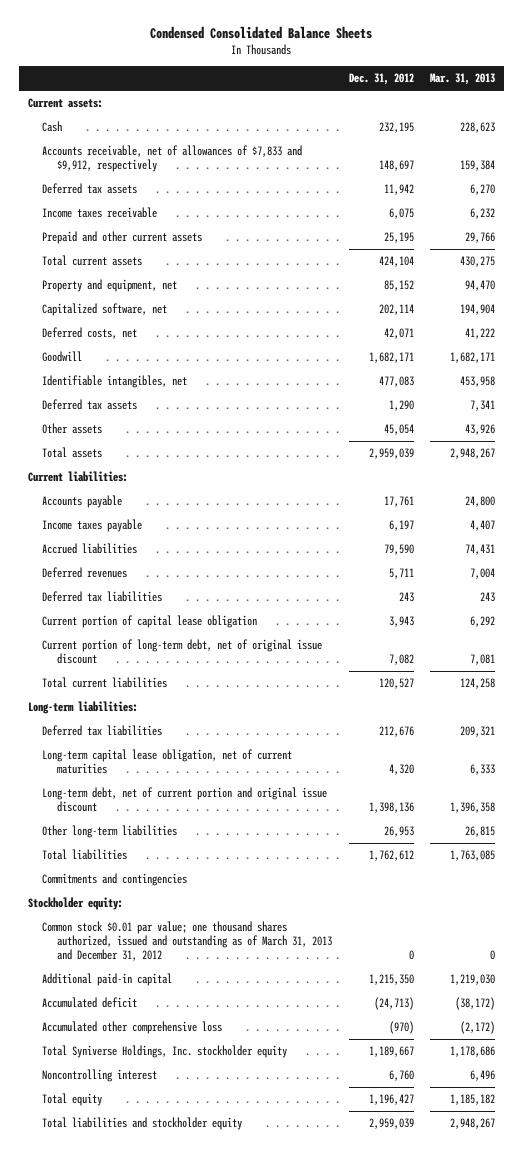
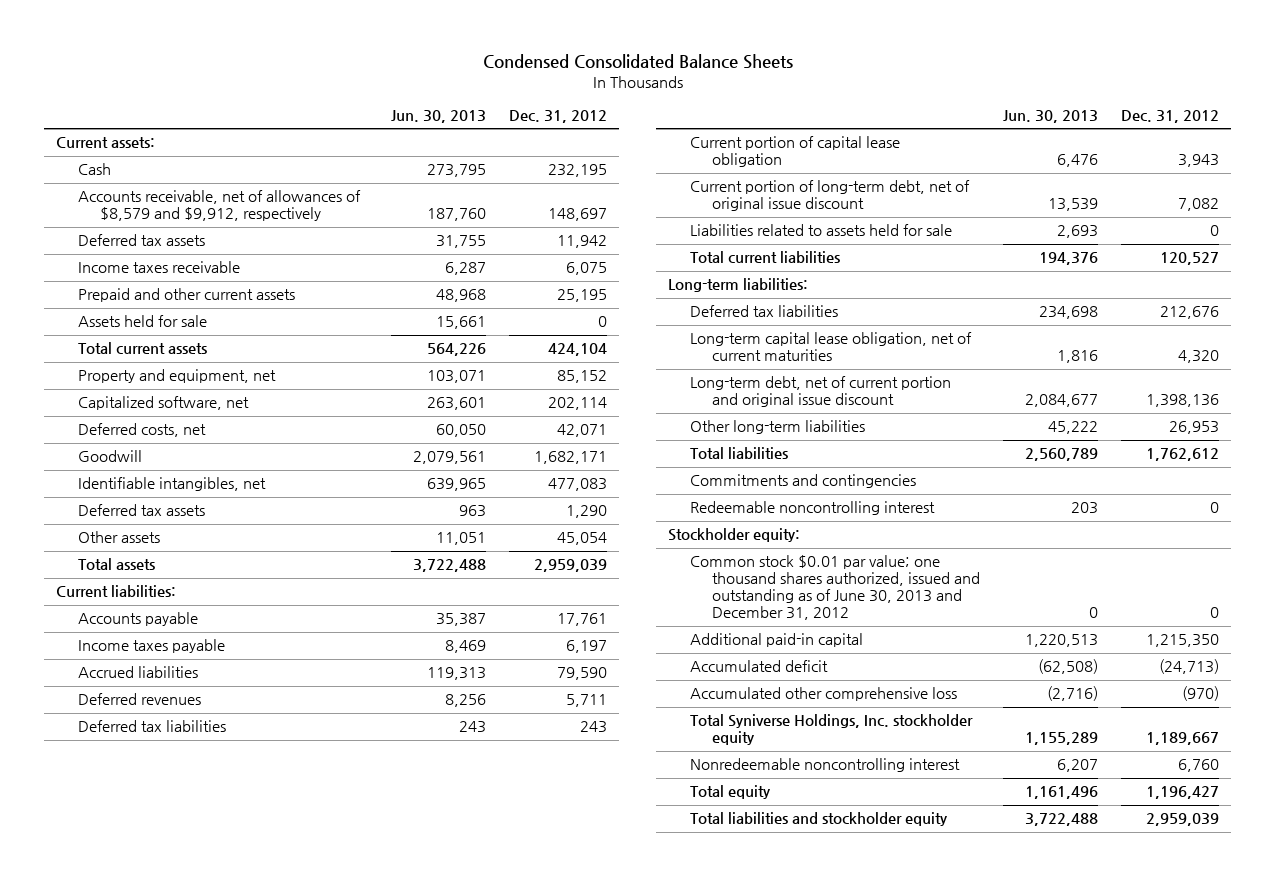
- | Dec. 31, 2012 | Mar. 31, 2013
+ | Jun. 30, 2013 | Dec. 31, 2012
- Accounts receivable, net of allowances of $7,833 and $9,912, respectively | 148,697 | 159,384
+ Accounts receivable, net of allowances of $8,579 and $9,912, respectively | 187,760 | 148,697
+ Assets held for sale | 15,661 | 0
+ Liabilities related to assets held for sale | 2,693 | 0
+ Redeemable noncontrolling interest | 203 | 0
- Common stock $0.01 par value; one thousand shares authorized, issued and outstanding as of March 31, 2013 and December 31, 2012 | 0 | 0
+ Common stock $0.01 par value; one thousand shares authorized, issued and outstanding as of June 30, 2013 and December 31, 2012 | 0 | 0
- Noncontrolling interest | 6,760 | 6,496
+ Nonredeemable noncontrolling interest | 6,207 | 6,760

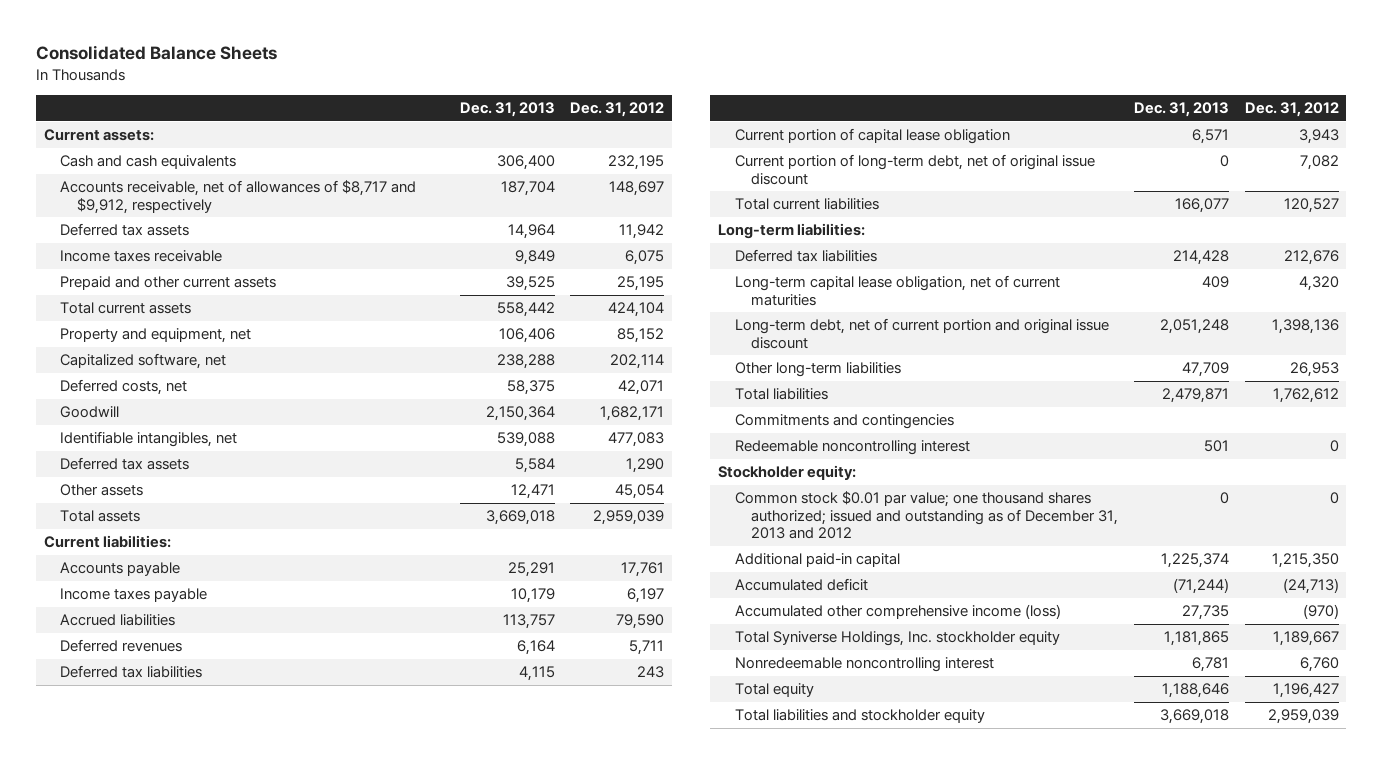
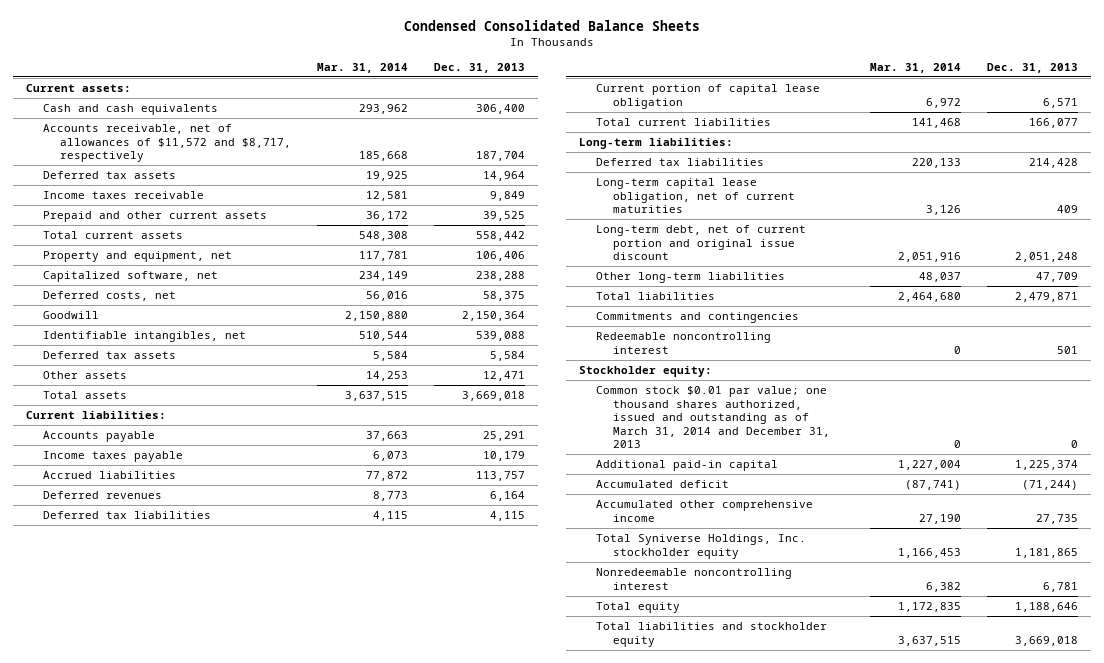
- Consolidated Balance Sheets
+ Condensed Consolidated Balance Sheets
- | Dec. 31, 2013 | Dec. 31, 2012
+ | Mar. 31, 2014 | Dec. 31, 2013
- Accounts receivable, net of allowances of $8,717 and $9,912, respectively | 187,704 | 148,697
+ Accounts receivable, net of allowances of $11,572 and $8,717, respectively | 185,668 | 187,704
- Current portion of long-term debt, net of original issue discount | 0 | 7,082
- Common stock $0.01 par value; one thousand shares authorized; issued and outstanding as of December 31, 2013 and 2012 | 0 | 0
+ Common stock $0.01 par value; one thousand shares authorized, issued and outstanding as of March 31, 2014 and December 31, 2013 | 0 | 0
- Accumulated other comprehensive income (loss) | 27,735 | (970)
+ Accumulated other comprehensive income | 27,190 | 27,735

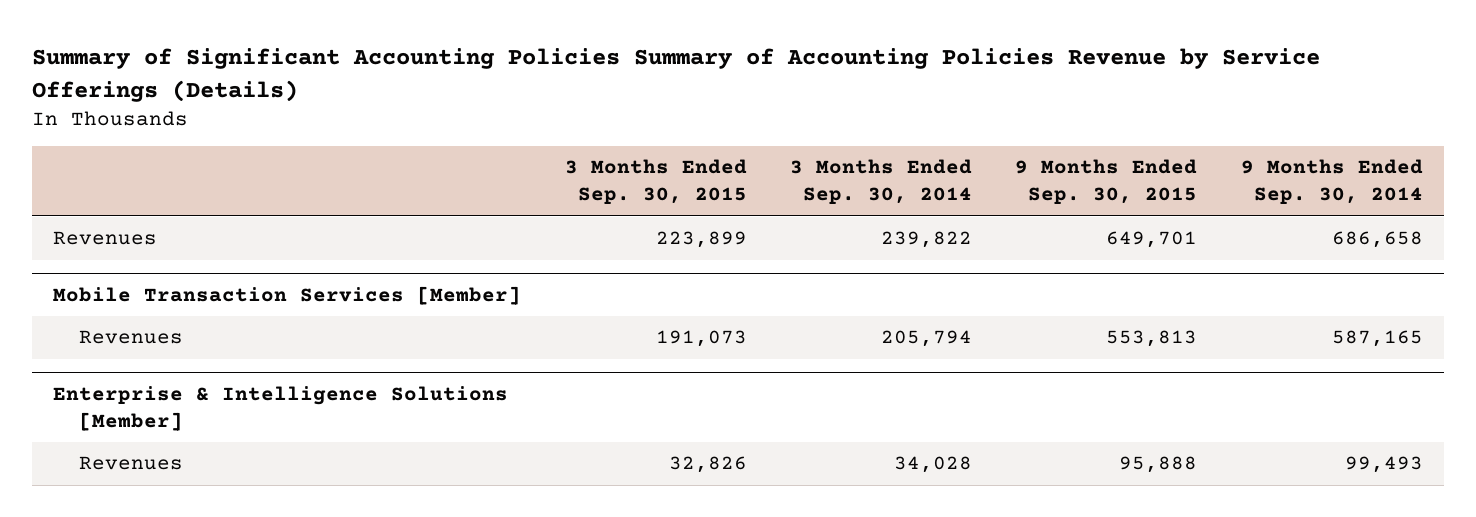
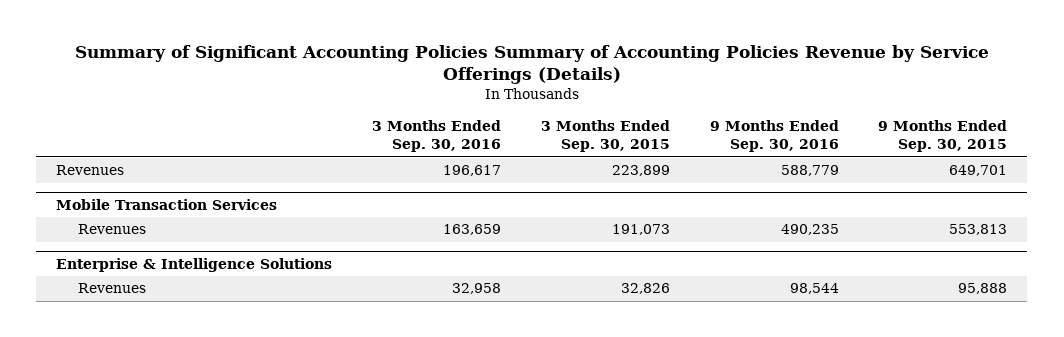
- | 3 Months Ended Sep. 30, 2015 | 3 Months Ended Sep. 30, 2014 | 9 Months Ended Sep. 30, 2015 | 9 Months Ended Sep. 30, 2014
+ | 3 Months Ended Sep. 30, 2016 | 3 Months Ended Sep. 30, 2015 | 9 Months Ended Sep. 30, 2016 | 9 Months Ended Sep. 30, 2015
- Mobile Transaction Services [Member]
+ Mobile Transaction Services
- Enterprise & Intelligence Solutions [Member]
+ Enterprise & Intelligence Solutions

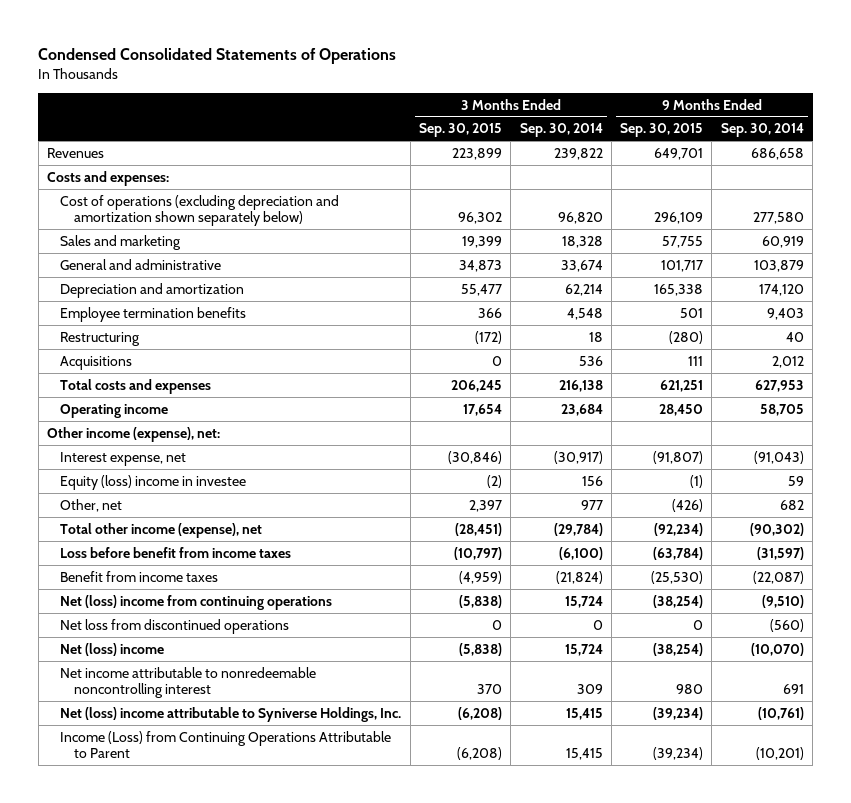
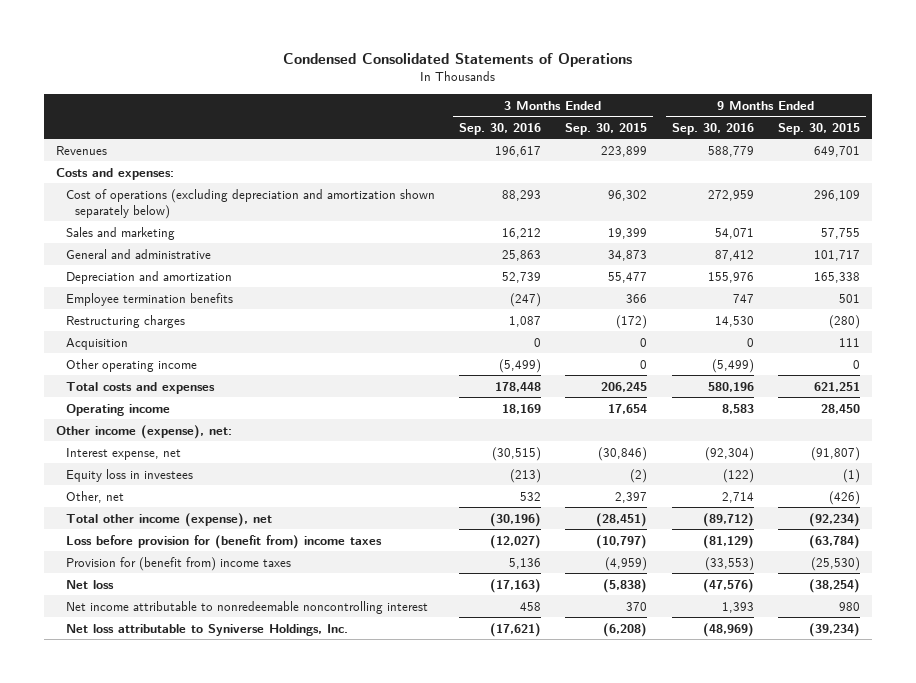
- | 3 Months Ended Sep. 30, 2015 | 3 Months Ended Sep. 30, 2014 | 9 Months Ended Sep. 30, 2015 | 9 Months Ended Sep. 30, 2014
+ | 3 Months Ended Sep. 30, 2016 | 3 Months Ended Sep. 30, 2015 | 9 Months Ended Sep. 30, 2016 | 9 Months Ended Sep. 30, 2015
- Restructuring | (172) | 18 | (280) | 40
- Acquisitions | 0 | 536 | 111 | 2,012
+ Restructuring charges | 1,087 | (172) | 14,530 | (280)
+ Acquisition | 0 | 0 | 0 | 111
+ Other operating income | (5,499) | 0 | (5,499) | 0
- Equity (loss) income in investee | (2) | 156 | (1) | 59
+ Equity loss in investees | (213) | (2) | (122) | (1)
- Loss before benefit from income taxes | (10,797) | (6,100) | (63,784) | (31,597)
- Benefit from income taxes | (4,959) | (21,824) | (25,530) | (22,087)
- Net (loss) income from continuing operations | (5,838) | 15,724 | (38,254) | (9,510)
- Net loss from discontinued operations | 0 | 0 | 0 | (560)
- Net (loss) income | (5,838) | 15,724 | (38,254) | (10,070)
+ Loss before provision for (benefit from) income taxes | (12,027) | (10,797) | (81,129) | (63,784)
+ Provision for (benefit from) income taxes | 5,136 | (4,959) | (33,553) | (25,530)
+ Net loss | (17,163) | (5,838) | (47,576) | (38,254)
- Net (loss) income attributable to Syniverse Holdings, Inc. | (6,208) | 15,415 | (39,234) | (10,761)
- Income (Loss) from Continuing Operations Attributable to Parent | (6,208) | 15,415 | (39,234) | (10,201)
+ Net loss attributable to Syniverse Holdings, Inc. | (17,621) | (6,208) | (48,969) | (39,234)

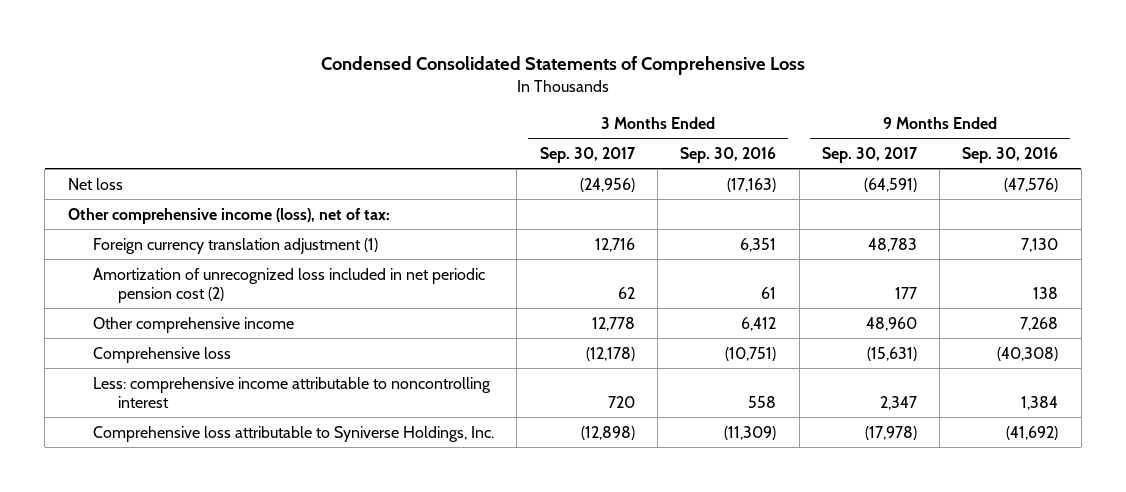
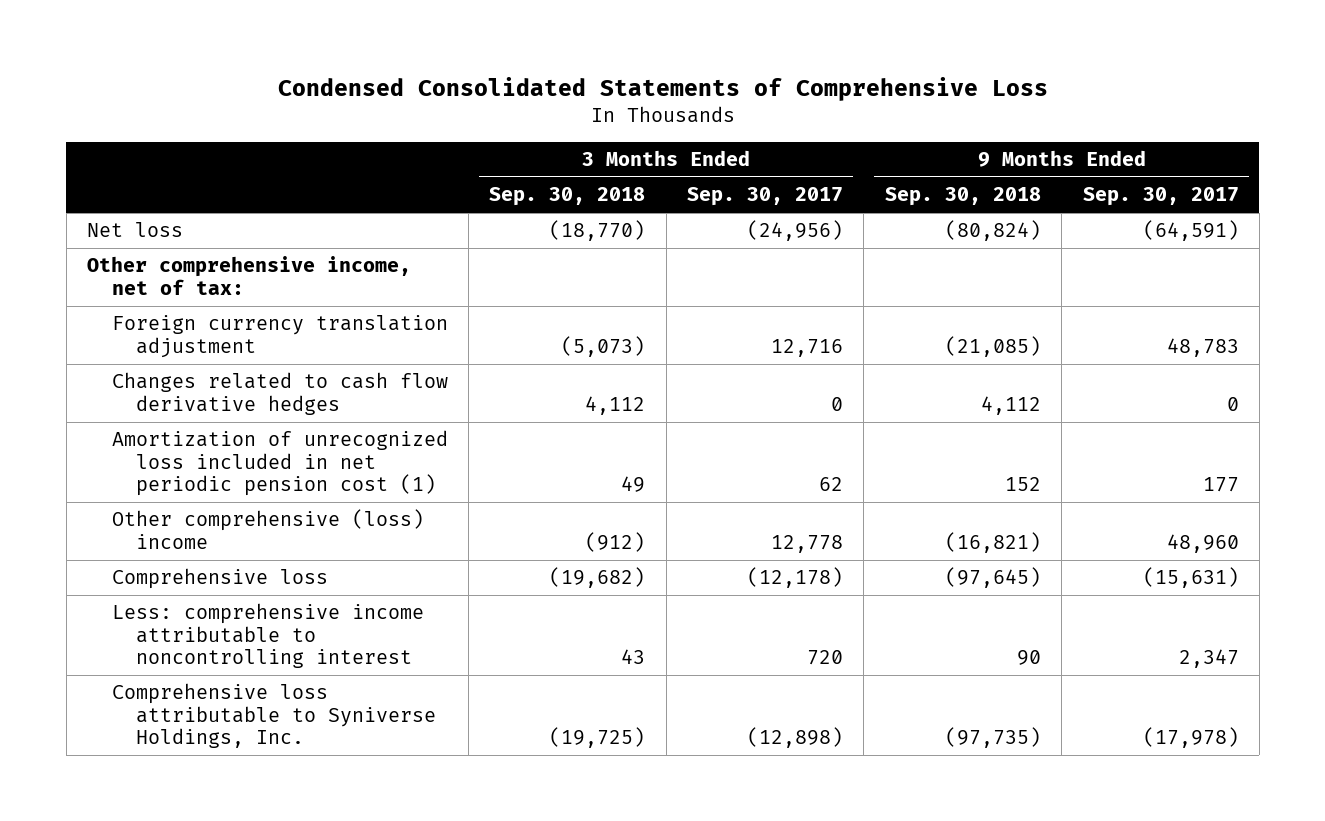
- | 3 Months Ended Sep. 30, 2017 | 3 Months Ended Sep. 30, 2016 | 9 Months Ended Sep. 30, 2017 | 9 Months Ended Sep. 30, 2016
+ | 3 Months Ended Sep. 30, 2018 | 3 Months Ended Sep. 30, 2017 | 9 Months Ended Sep. 30, 2018 | 9 Months Ended Sep. 30, 2017
- Other comprehensive income (loss), net of tax:
- Foreign currency translation adjustment (1) | 12,716 | 6,351 | 48,783 | 7,130
- Amortization of unrecognized loss included in net periodic pension cost (2) | 62 | 61 | 177 | 138
- Other comprehensive income | 12,778 | 6,412 | 48,960 | 7,268
+ Other comprehensive income, net of tax:
+ Foreign currency translation adjustment | (5,073) | 12,716 | (21,085) | 48,783
+ Changes related to cash flow derivative hedges | 4,112 | 0 | 4,112 | 0
+ Amortization of unrecognized loss included in net periodic pension cost (1) | 49 | 62 | 152 | 177
+ Other comprehensive (loss) income | (912) | 12,778 | (16,821) | 48,960

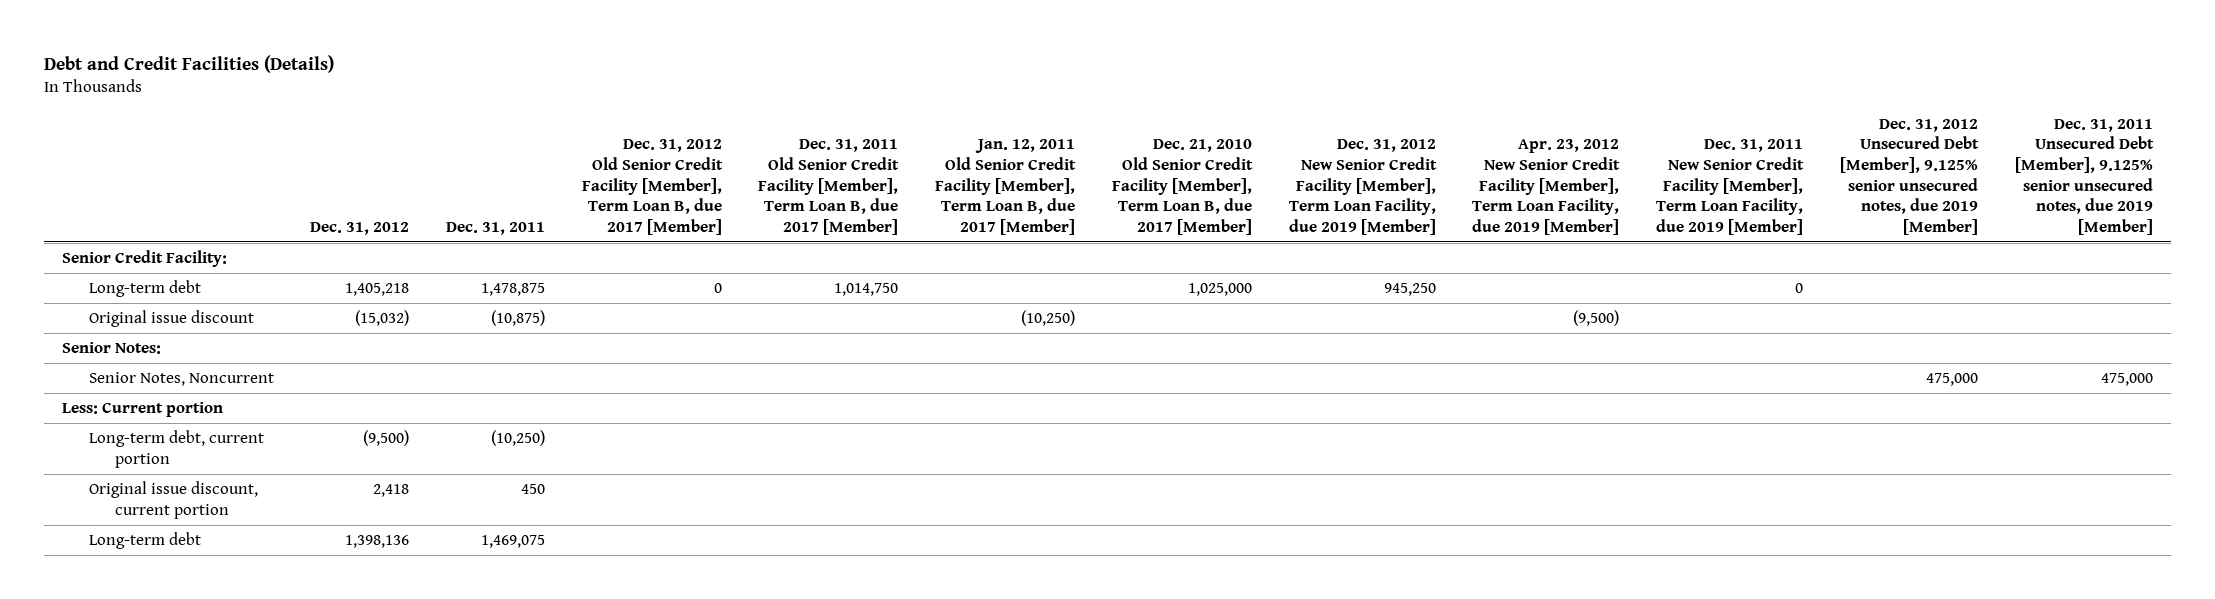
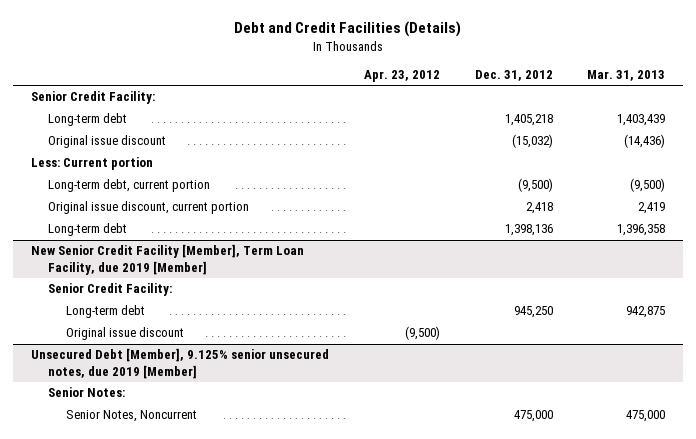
- | Dec. 31, 2012 | Dec. 31, 2011 | Dec. 31, 2012 Old Senior Credit Facility [Member], Term Loan B, due 2017 [Member] | Dec. 31, 2011 Old Senior Credit Facility [Member], Term Loan B, due 2017 [Member] | Jan. 12, 2011 Old Senior Credit Facility [Member], Term Loan B, due 2017 [Member] | Dec. 21, 2010 Old Senior Credit Facility [Member], Term Loan B, due 2017 [Member] | Dec. 31, 2012 New Senior Credit Facility [Member], Term Loan Facility, due 2019 [Member] | Apr. 23, 2012 New Senior Credit Facility [Member], Term Loan Facility, due 2019 [Member] | Dec. 31, 2011 New Senior Credit Facility [Member], Term Loan Facility, due 2019 [Member] | Dec. 31, 2012 Unsecured Debt [Member], 9.125% senior unsecured notes, due 2019 [Member] | Dec. 31, 2011 Unsecured Debt [Member], 9.125% senior unsecured notes, due 2019 [Member]
+ | Apr. 23, 2012 | Dec. 31, 2012 | Mar. 31, 2013
- Senior Notes:
- Senior Notes, Noncurrent | | | | | | | | | | 475,000 | 475,000
+ New Senior Credit Facility [Member], Term Loan Facility, due 2019 [Member]
+ Senior Credit Facility:
+ Long-term debt | | 945,250 | 942,875
+ Original issue discount | (9,500) | |
+ Unsecured Debt [Member], 9.125% senior unsecured notes, due 2019 [Member]
+ Senior Notes:
+ Senior Notes, Noncurrent | | 475,000 | 475,000

